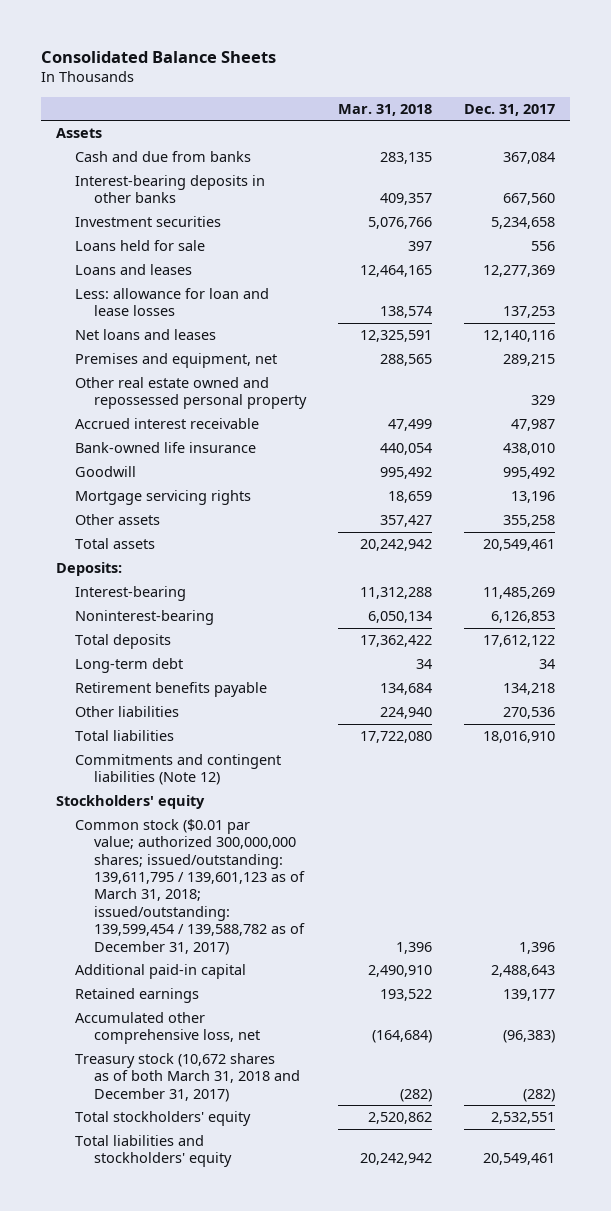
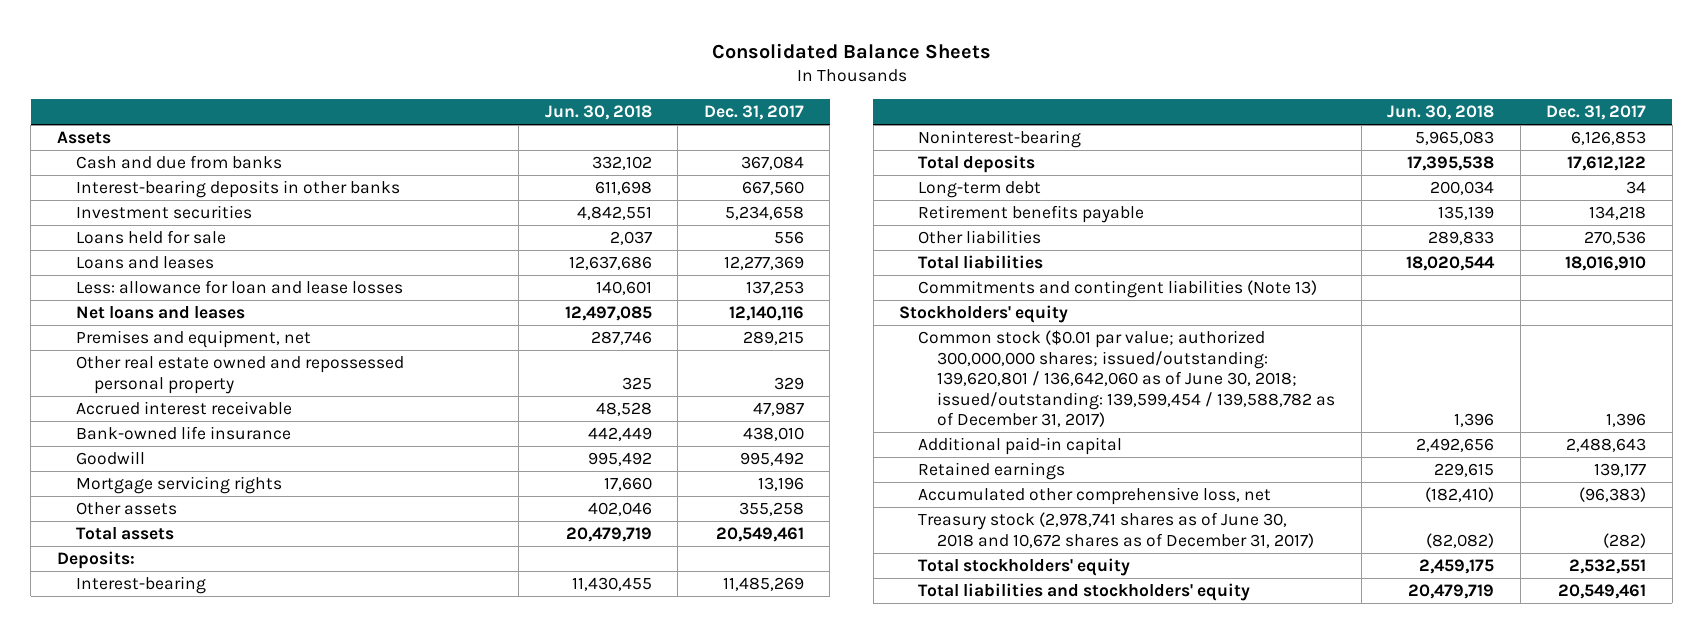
- | Mar. 31, 2018 | Dec. 31, 2017
+ | Jun. 30, 2018 | Dec. 31, 2017
- Commitments and contingent liabilities (Note 12)
+ Commitments and contingent liabilities (Note 13)
- Common stock ($0.01 par value; authorized 300,000,000 shares; issued/outstanding: 139,611,795 / 139,601,123 as of March 31, 2018; issued/outstanding: 139,599,454 / 139,588,782 as of December 31, 2017) | 1,396 | 1,396
+ Common stock ($0.01 par value; authorized 300,000,000 shares; issued/outstanding: 139,620,801 / 136,642,060 as of June 30, 2018; issued/outstanding: 139,599,454 / 139,588,782 as of December 31, 2017) | 1,396 | 1,396
- Treasury stock (10,672 shares as of both March 31, 2018 and December 31, 2017) | (282) | (282)
+ Treasury stock (2,978,741 shares as of June 30, 2018 and 10,672 shares as of December 31, 2017) | (82,082) | (282)

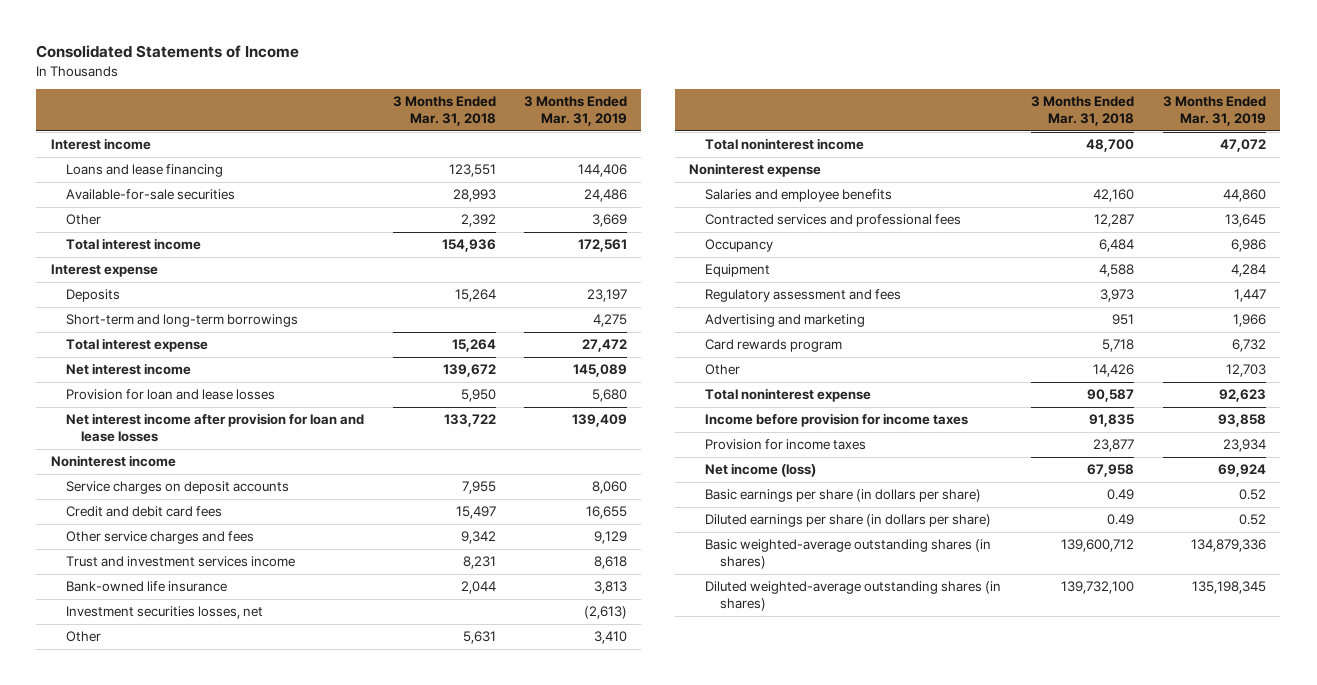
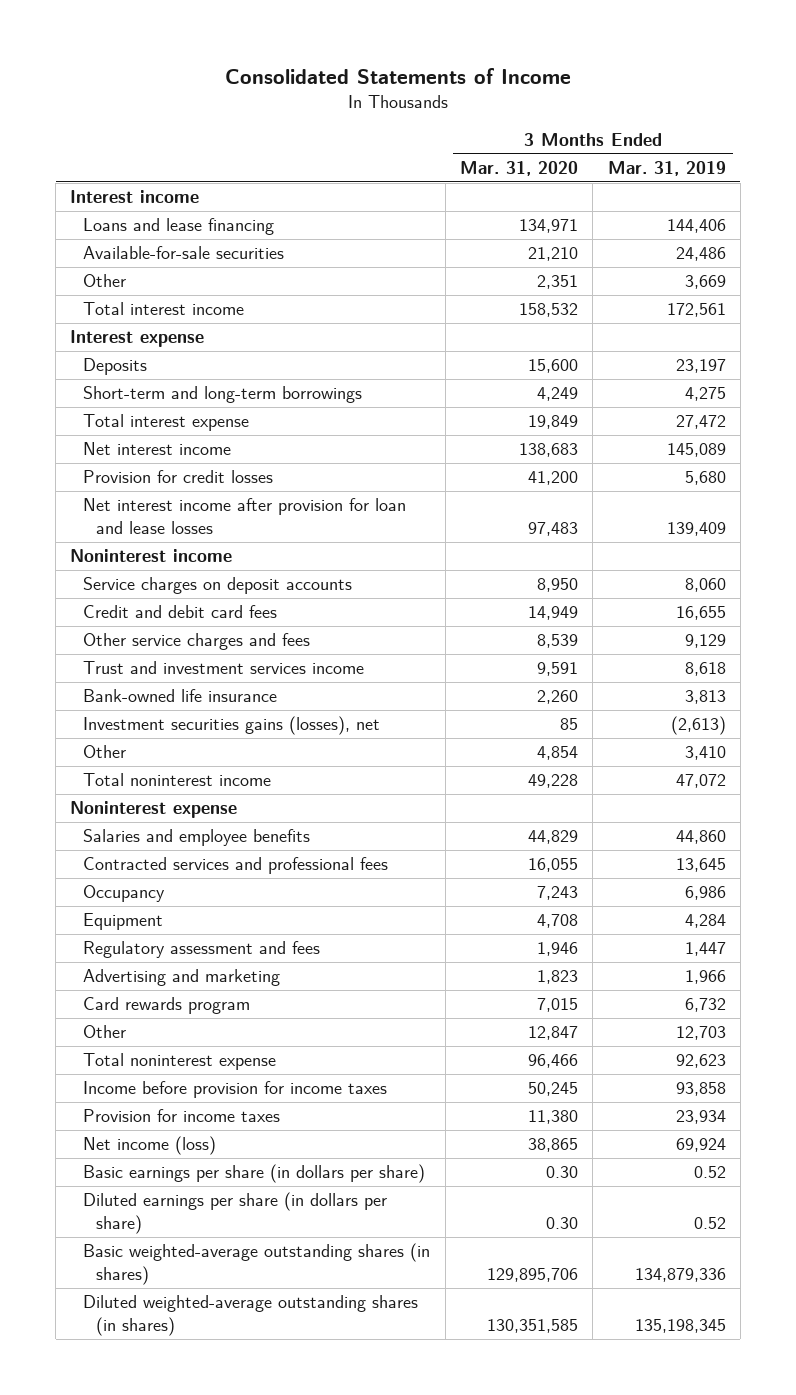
- | 3 Months Ended Mar. 31, 2018 | 3 Months Ended Mar. 31, 2019
+ | 3 Months Ended Mar. 31, 2020 | 3 Months Ended Mar. 31, 2019
- Provision for loan and lease losses | 5,950 | 5,680
+ Provision for credit losses | 41,200 | 5,680
- Investment securities losses, net | | (2,613)
+ Investment securities gains (losses), net | 85 | (2,613)

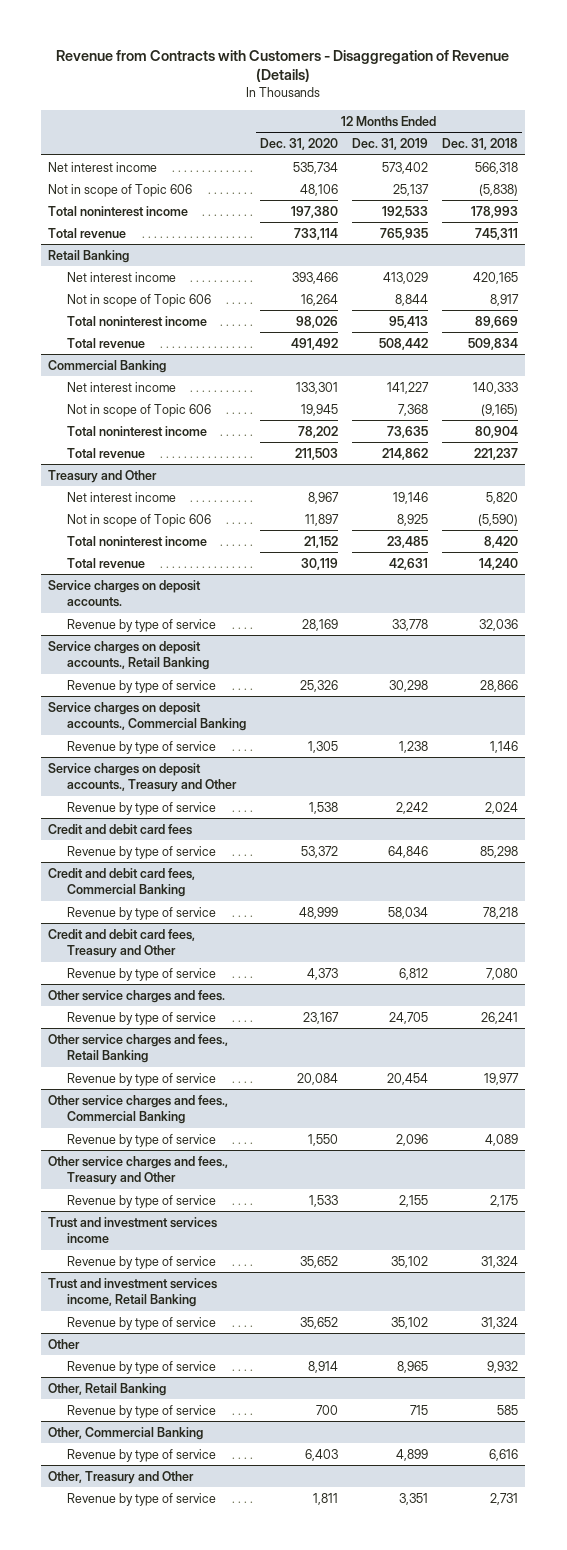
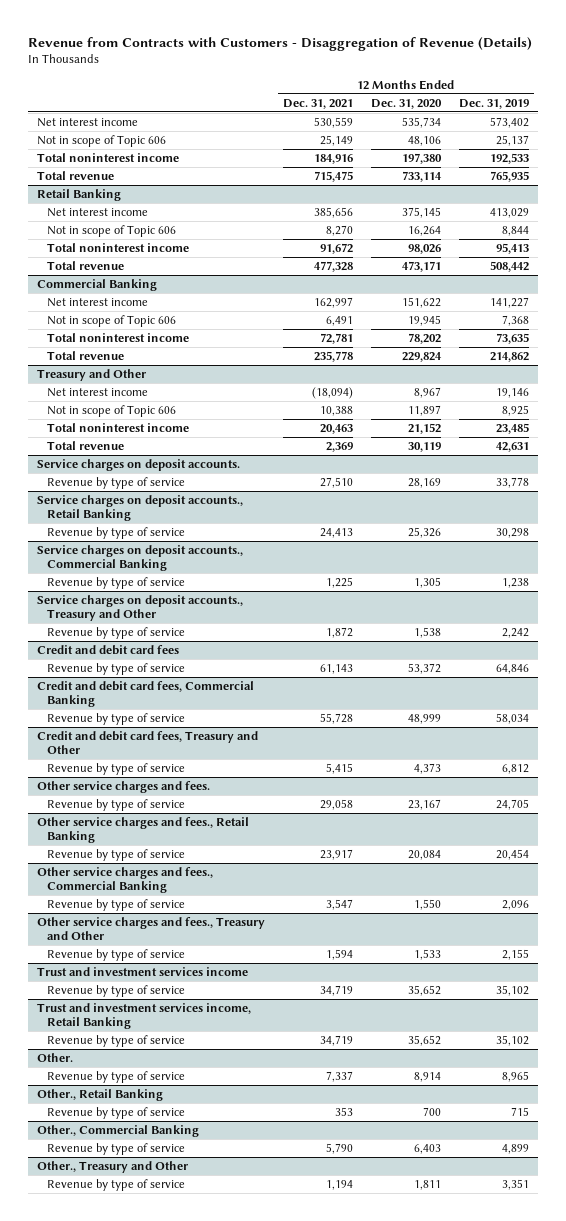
- | 12 Months Ended Dec. 31, 2020 | 12 Months Ended Dec. 31, 2019 | 12 Months Ended Dec. 31, 2018
+ | 12 Months Ended Dec. 31, 2021 | 12 Months Ended Dec. 31, 2020 | 12 Months Ended Dec. 31, 2019
@ Retail Banking
- Net interest income | 393,466 | 413,029 | 420,165
+ Net interest income | 385,656 | 375,145 | 413,029
- Total revenue | 491,492 | 508,442 | 509,834
+ Total revenue | 477,328 | 473,171 | 508,442
@ Commercial Banking
- Net interest income | 133,301 | 141,227 | 140,333
+ Net interest income | 162,997 | 151,622 | 141,227
- Total revenue | 211,503 | 214,862 | 221,237
+ Total revenue | 235,778 | 229,824 | 214,862
- Other
+ Other.
- Other, Retail Banking
+ Other., Retail Banking
- Other, Commercial Banking
+ Other., Commercial Banking
- Other, Treasury and Other
+ Other., Treasury and Other

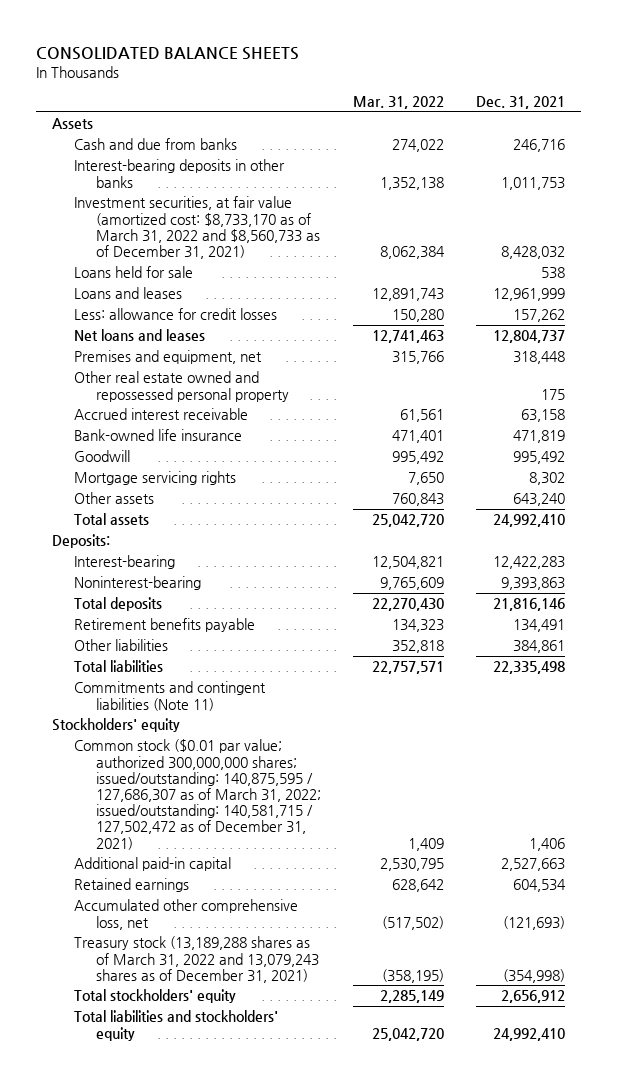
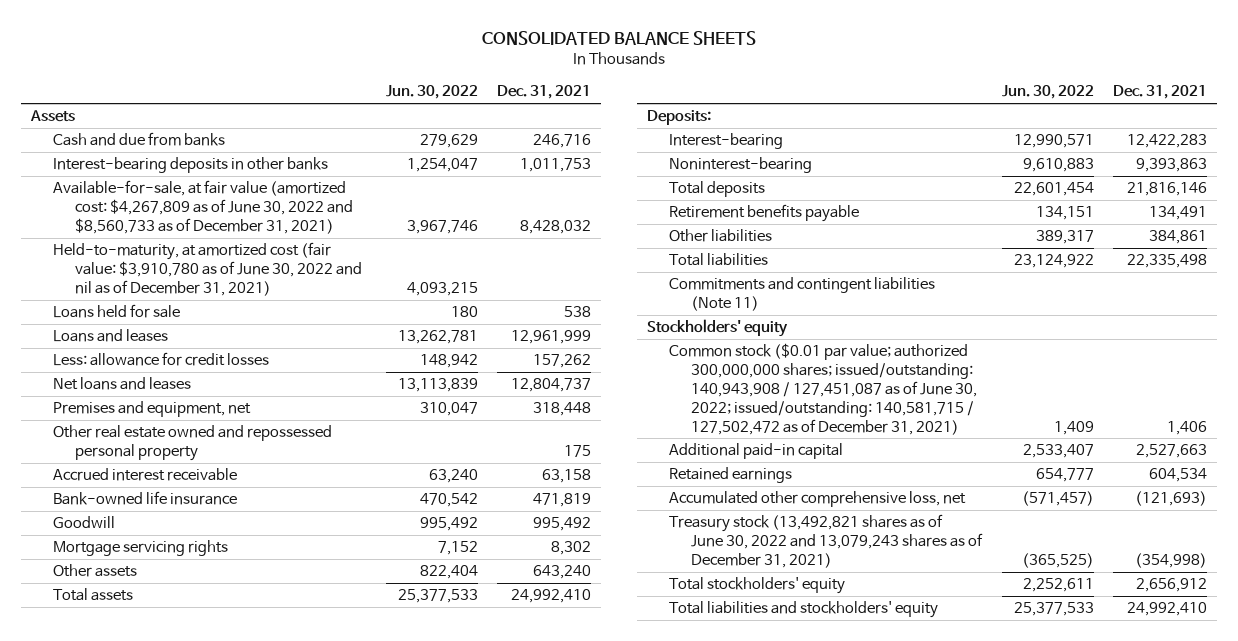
- | Mar. 31, 2022 | Dec. 31, 2021
+ | Jun. 30, 2022 | Dec. 31, 2021
- Investment securities, at fair value (amortized cost: $8,733,170 as of March 31, 2022 and $8,560,733 as of December 31, 2021) | 8,062,384 | 8,428,032
+ Available-for-sale, at fair value (amortized cost: $4,267,809 as of June 30, 2022 and $8,560,733 as of December 31, 2021) | 3,967,746 | 8,428,032
+ Held-to-maturity, at amortized cost (fair value: $3,910,780 as of June 30, 2022 and nil as of December 31, 2021) | 4,093,215 |
- Common stock ($0.01 par value; authorized 300,000,000 shares; issued/outstanding: 140,875,595 / 127,686,307 as of March 31, 2022; issued/outstanding: 140,581,715 / 127,502,472 as of December 31, 2021) | 1,409 | 1,406
+ Common stock ($0.01 par value; authorized 300,000,000 shares; issued/outstanding: 140,943,908 / 127,451,087 as of June 30, 2022; issued/outstanding: 140,581,715 / 127,502,472 as of December 31, 2021) | 1,409 | 1,406
- Treasury stock (13,189,288 shares as of March 31, 2022 and 13,079,243 shares as of December 31, 2021) | (358,195) | (354,998)
+ Treasury stock (13,492,821 shares as of June 30, 2022 and 13,079,243 shares as of December 31, 2021) | (365,525) | (354,998)

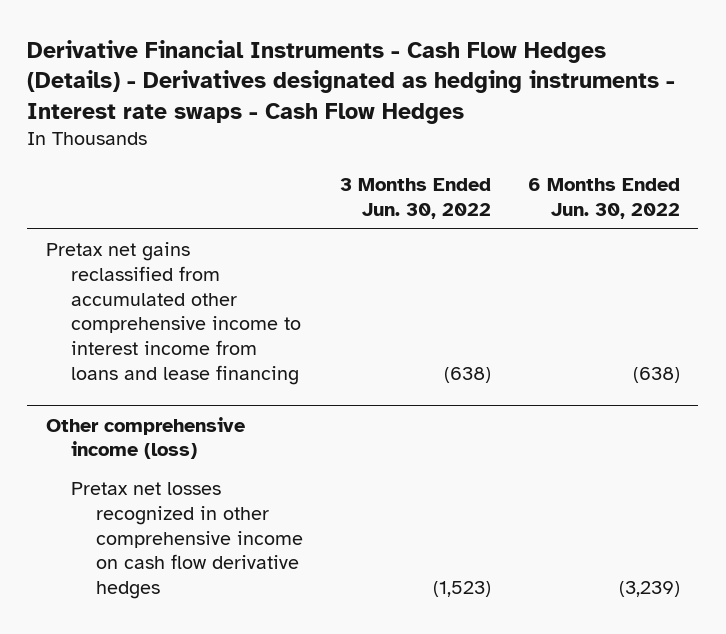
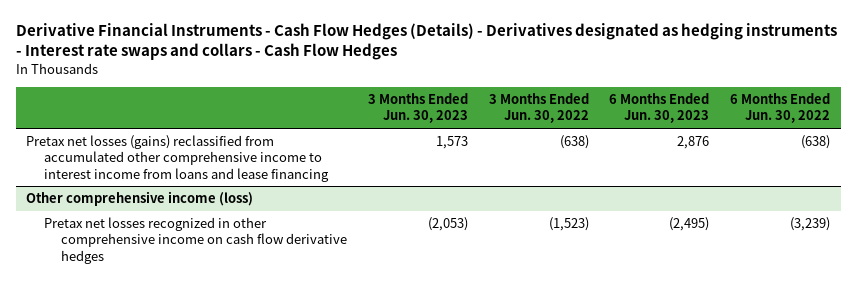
- Derivative Financial Instruments - Cash Flow Hedges (Details) - Derivatives designated as hedging instruments - Interest rate swaps - Cash Flow Hedges
+ Derivative Financial Instruments - Cash Flow Hedges (Details) - Derivatives designated as hedging instruments - Interest rate swaps and collars - Cash Flow Hedges
- | 3 Months Ended Jun. 30, 2022 | 6 Months Ended Jun. 30, 2022
+ | 3 Months Ended Jun. 30, 2023 | 3 Months Ended Jun. 30, 2022 | 6 Months Ended Jun. 30, 2023 | 6 Months Ended Jun. 30, 2022
- Pretax net gains reclassified from accumulated other comprehensive income to interest income from loans and lease financing | (638) | (638)
+ Pretax net losses (gains) reclassified from accumulated other comprehensive income to interest income from loans and lease financing | 1,573 | (638) | 2,876 | (638)

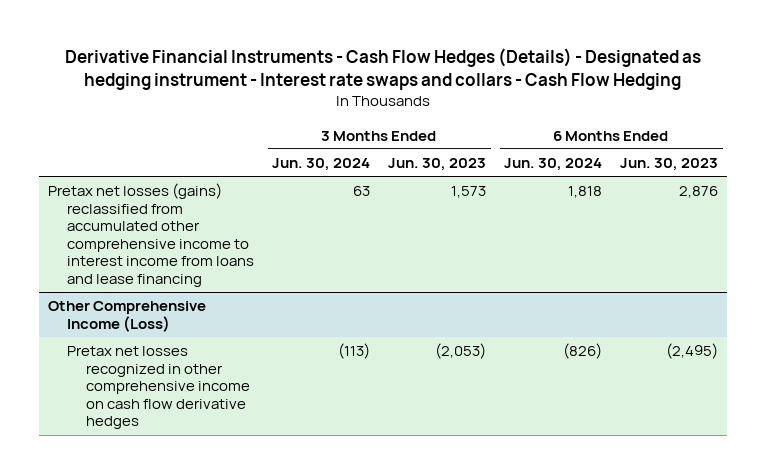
- Derivative Financial Instruments - Cash Flow Hedges (Details) - Derivatives designated as hedging instruments - Interest rate swaps and collars - Cash Flow Hedges
+ Derivative Financial Instruments - Cash Flow Hedges (Details) - Designated as hedging instrument - Interest rate swaps and collars - Cash Flow Hedging
- | 3 Months Ended Jun. 30, 2023 | 3 Months Ended Jun. 30, 2022 | 6 Months Ended Jun. 30, 2023 | 6 Months Ended Jun. 30, 2022
+ | 3 Months Ended Jun. 30, 2024 | 3 Months Ended Jun. 30, 2023 | 6 Months Ended Jun. 30, 2024 | 6 Months Ended Jun. 30, 2023
- Other comprehensive income (loss)
+ Other Comprehensive Income (Loss)

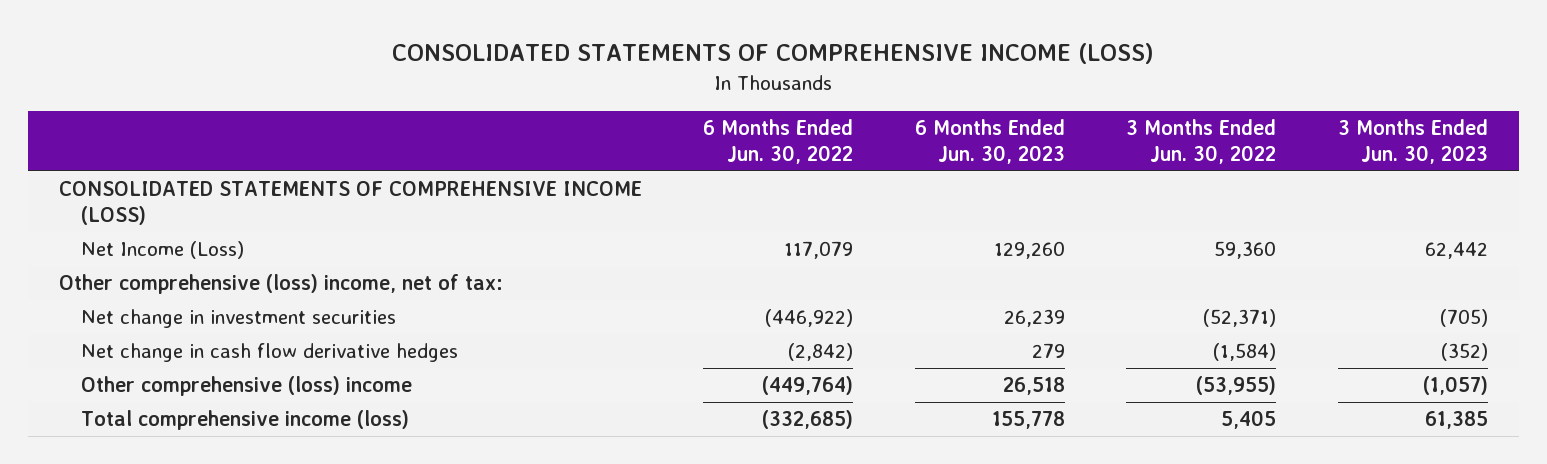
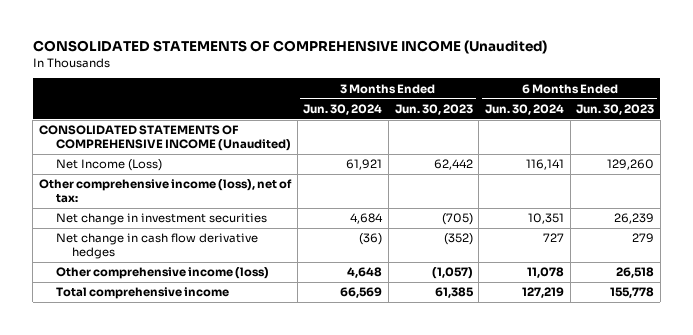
- CONSOLIDATED STATEMENTS OF COMPREHENSIVE INCOME (LOSS)
+ CONSOLIDATED STATEMENTS OF COMPREHENSIVE INCOME (Unaudited)
- | 6 Months Ended Jun. 30, 2022 | 6 Months Ended Jun. 30, 2023 | 3 Months Ended Jun. 30, 2022 | 3 Months Ended Jun. 30, 2023
+ | 3 Months Ended Jun. 30, 2024 | 3 Months Ended Jun. 30, 2023 | 6 Months Ended Jun. 30, 2024 | 6 Months Ended Jun. 30, 2023
- CONSOLIDATED STATEMENTS OF COMPREHENSIVE INCOME (LOSS)
+ CONSOLIDATED STATEMENTS OF COMPREHENSIVE INCOME (Unaudited)
- Other comprehensive (loss) income, net of tax:
+ Other comprehensive income (loss), net of tax:
- Other comprehensive (loss) income | (449,764) | 26,518 | (53,955) | (1,057)
- Total comprehensive income (loss) | (332,685) | 155,778 | 5,405 | 61,385
+ Other comprehensive income (loss) | 4,648 | (1,057) | 11,078 | 26,518
+ Total comprehensive income | 66,569 | 61,385 | 127,219 | 155,778

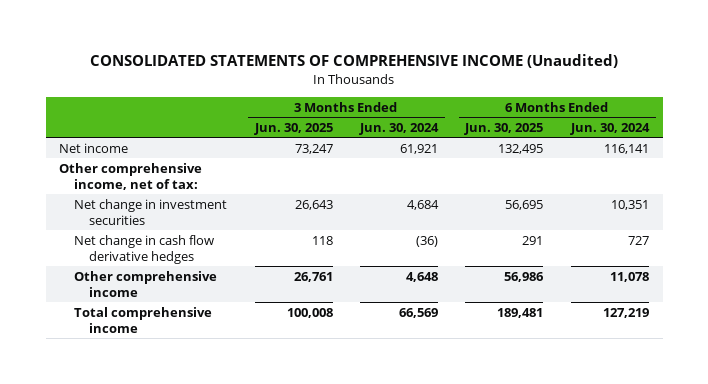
- | 3 Months Ended Jun. 30, 2024 | 3 Months Ended Jun. 30, 2023 | 6 Months Ended Jun. 30, 2024 | 6 Months Ended Jun. 30, 2023
+ | 3 Months Ended Jun. 30, 2025 | 3 Months Ended Jun. 30, 2024 | 6 Months Ended Jun. 30, 2025 | 6 Months Ended Jun. 30, 2024
- CONSOLIDATED STATEMENTS OF COMPREHENSIVE INCOME (Unaudited)
- Net Income (Loss) | 61,921 | 62,442 | 116,141 | 129,260
- Other comprehensive income (loss), net of tax:
+ Net income | 73,247 | 61,921 | 132,495 | 116,141
+ Other comprehensive income, net of tax:
- Other comprehensive income (loss) | 4,648 | (1,057) | 11,078 | 26,518
+ Other comprehensive income | 26,761 | 4,648 | 56,986 | 11,078

